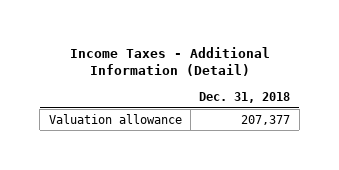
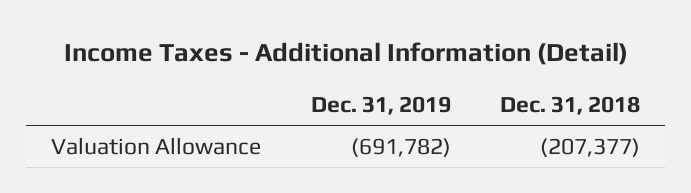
- | Dec. 31, 2018
+ | Dec. 31, 2019 | Dec. 31, 2018
- Valuation allowance | 207,377
+ Valuation Allowance | (691,782) | (207,377)

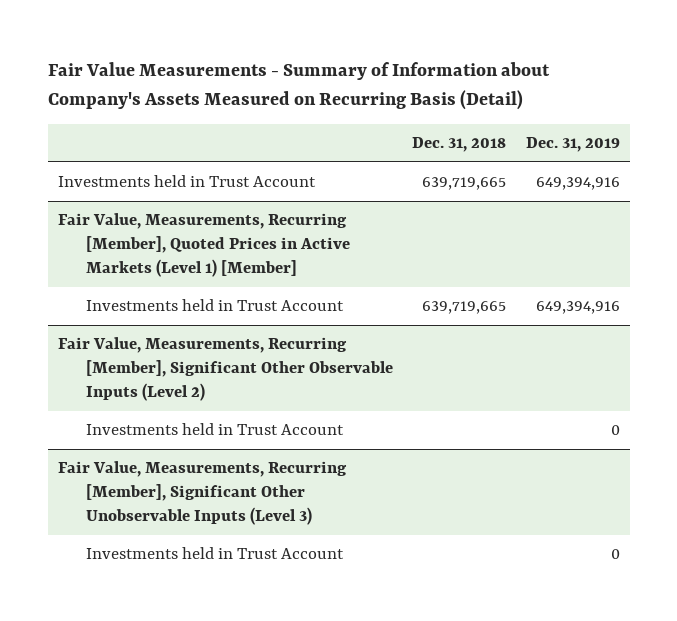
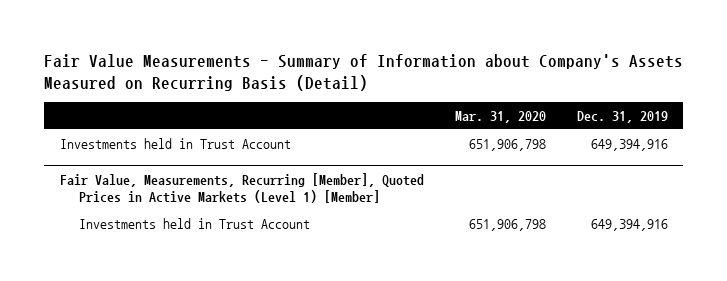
- | Dec. 31, 2018 | Dec. 31, 2019
+ | Mar. 31, 2020 | Dec. 31, 2019
- Fair Value, Measurements, Recurring [Member], Significant Other Observable Inputs (Level 2)
- Investments held in Trust Account | | 0
- Fair Value, Measurements, Recurring [Member], Significant Other Unobservable Inputs (Level 3)
- Investments held in Trust Account | | 0

